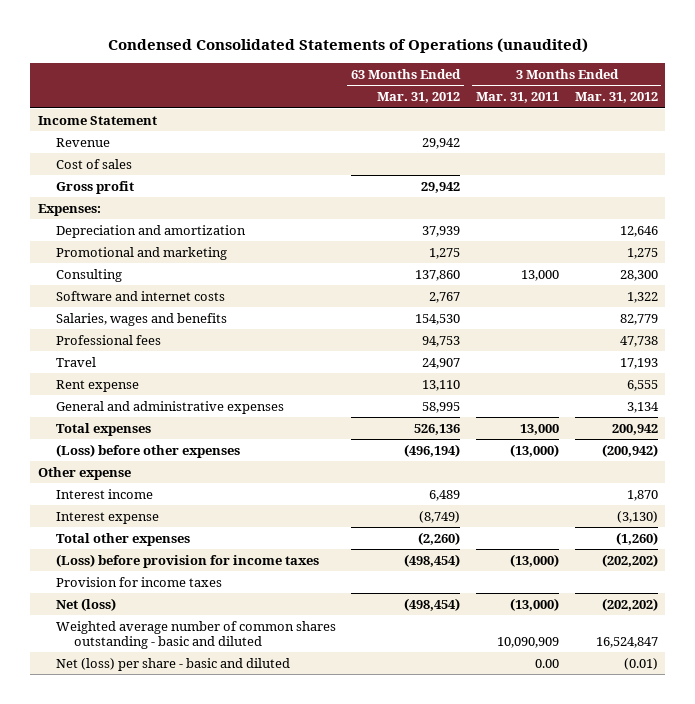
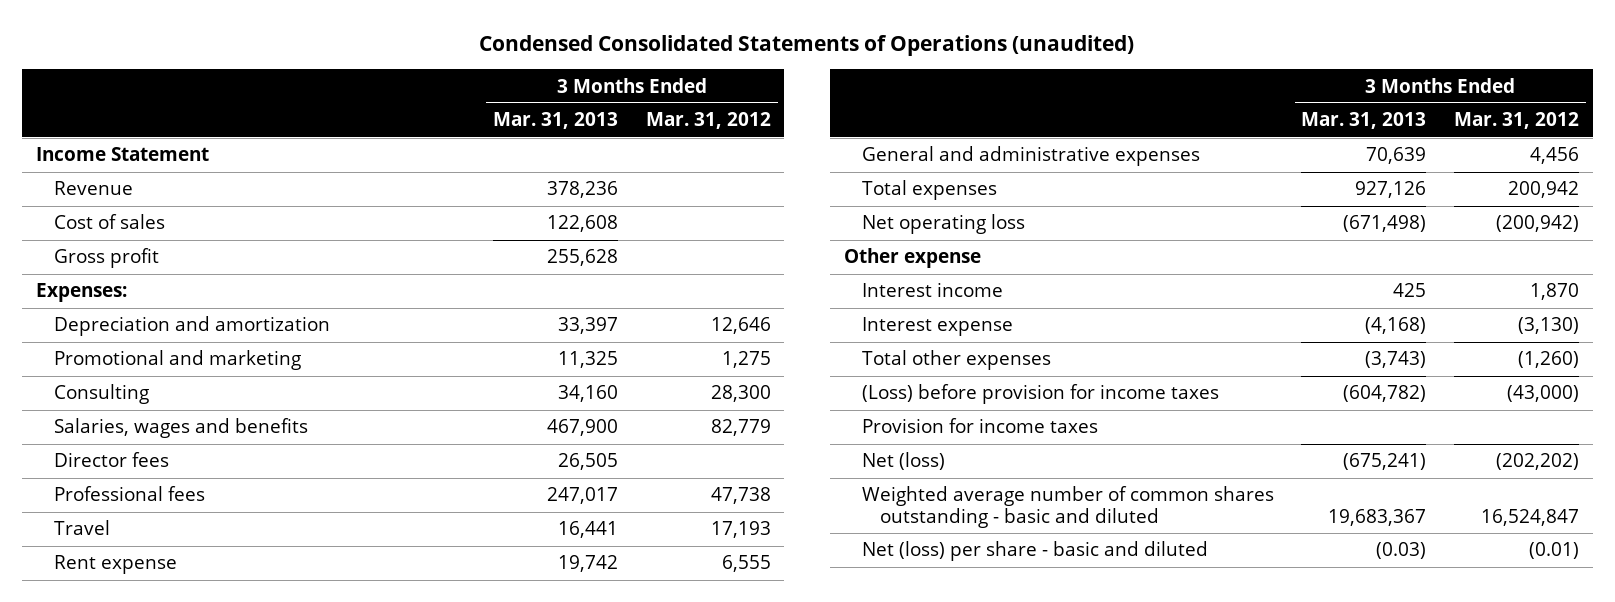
- | 63 Months Ended Mar. 31, 2012 | 3 Months Ended Mar. 31, 2011 | 3 Months Ended Mar. 31, 2012
+ | 3 Months Ended Mar. 31, 2013 | 3 Months Ended Mar. 31, 2012
- Software and internet costs | 2,767 | | 1,322
+ Director fees | 26,505 |
- General and administrative expenses | 58,995 | | 3,134
+ General and administrative expenses | 70,639 | 4,456
- (Loss) before other expenses | (496,194) | (13,000) | (200,942)
+ Net operating loss | (671,498) | (200,942)
- (Loss) before provision for income taxes | (498,454) | (13,000) | (202,202)
+ (Loss) before provision for income taxes | (604,782) | (43,000)

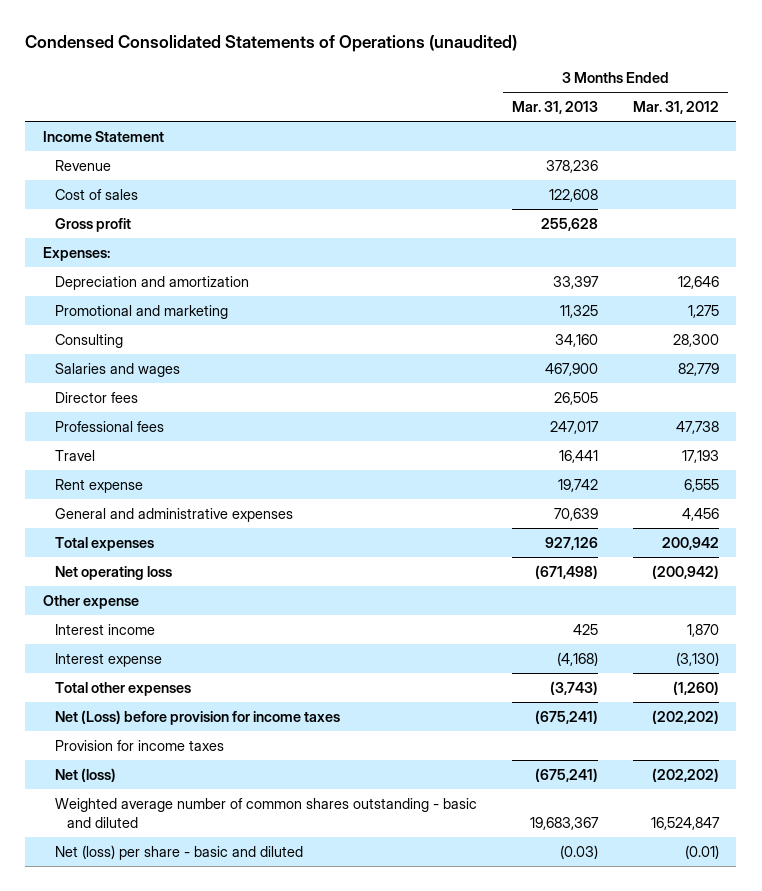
- Salaries, wages and benefits | 467,900 | 82,779
+ Salaries and wages | 467,900 | 82,779
- (Loss) before provision for income taxes | (604,782) | (43,000)
+ Net (Loss) before provision for income taxes | (675,241) | (202,202)

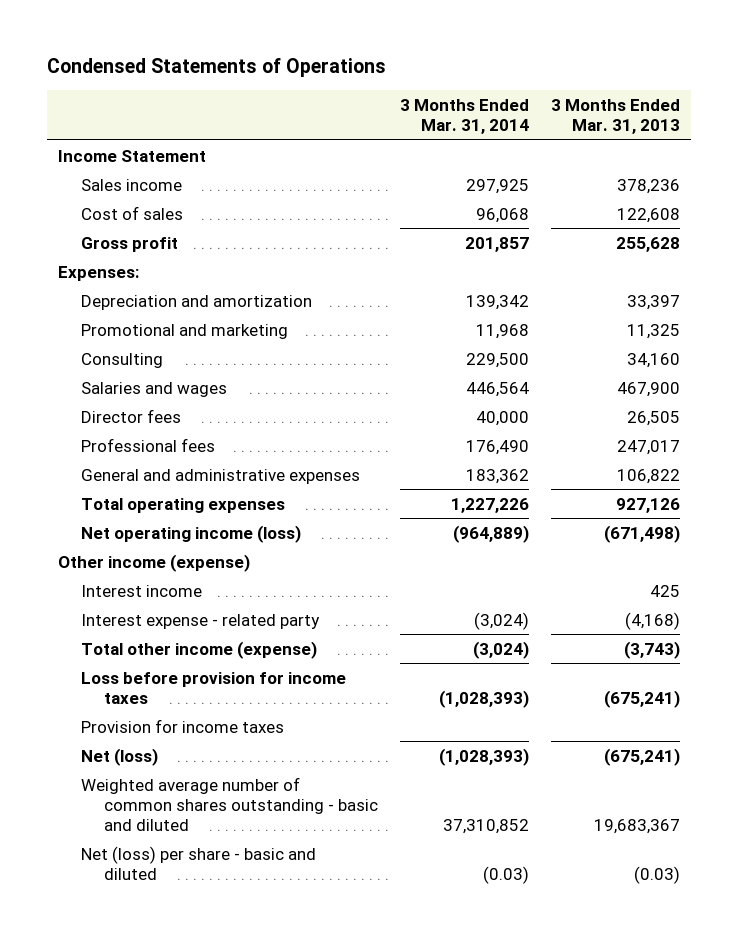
- Condensed Consolidated Statements of Operations (unaudited)
+ Condensed Statements of Operations
- | 3 Months Ended Mar. 31, 2013 | 3 Months Ended Mar. 31, 2012
+ | 3 Months Ended Mar. 31, 2014 | 3 Months Ended Mar. 31, 2013
- Revenue | 378,236 |
+ Sales income | 297,925 | 378,236
- Travel | 16,441 | 17,193
- Rent expense | 19,742 | 6,555
- General and administrative expenses | 70,639 | 4,456
- Total expenses | 927,126 | 200,942
- Net operating loss | (671,498) | (200,942)
- Other expense
+ General and administrative expenses | 183,362 | 106,822
+ Total operating expenses | 1,227,226 | 927,126
+ Net operating income (loss) | (964,889) | (671,498)
+ Other income (expense)
- Interest expense | (4,168) | (3,130)
- Total other expenses | (3,743) | (1,260)
- Net (Loss) before provision for income taxes | (675,241) | (202,202)
+ Interest expense - related party | (3,024) | (4,168)
+ Total other income (expense) | (3,024) | (3,743)
+ Loss before provision for income taxes | (1,028,393) | (675,241)

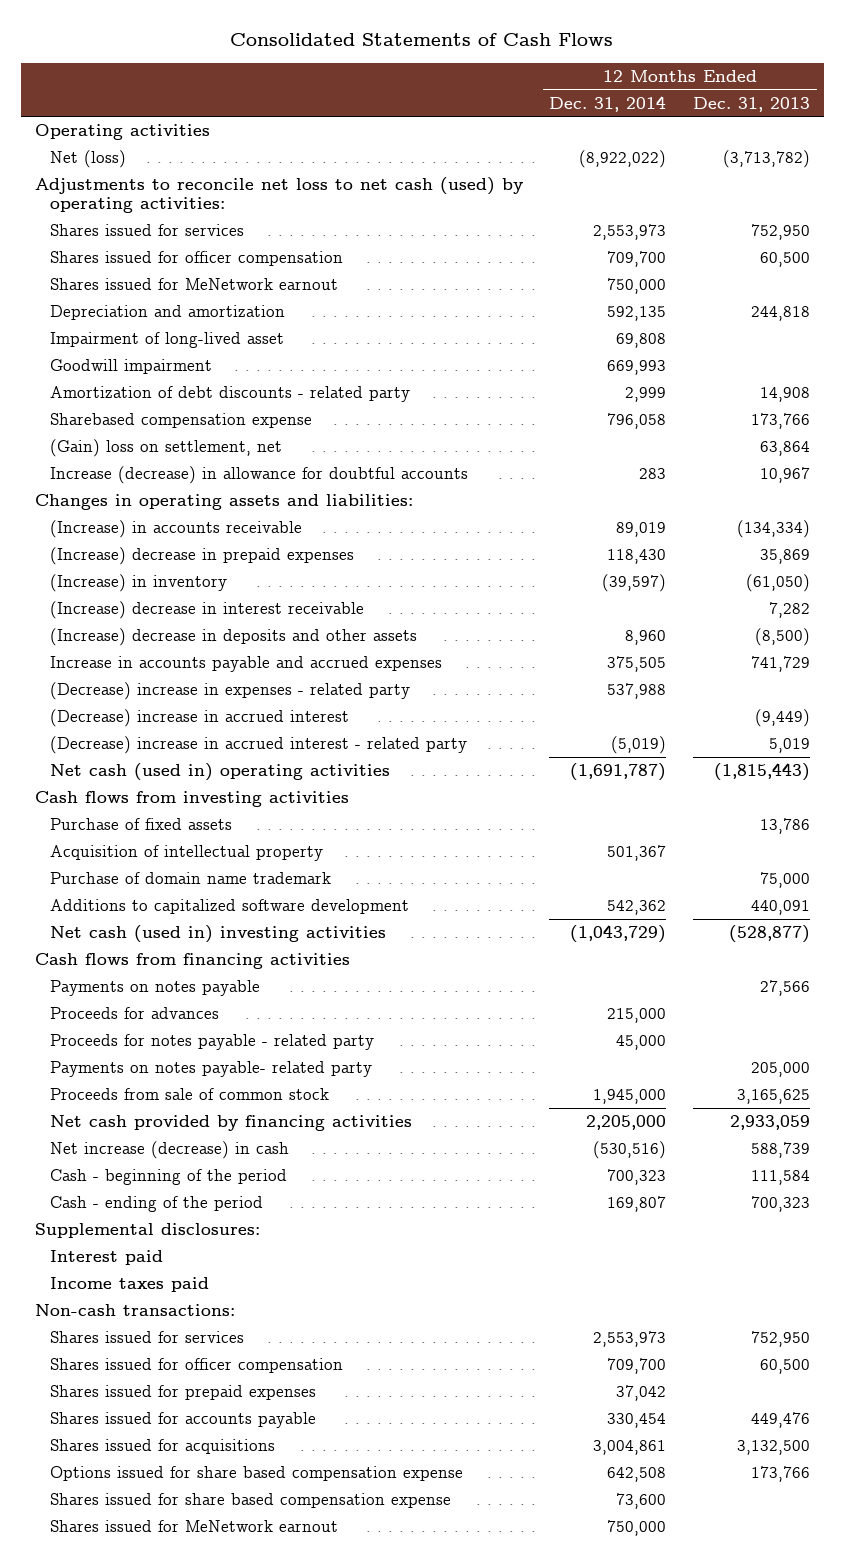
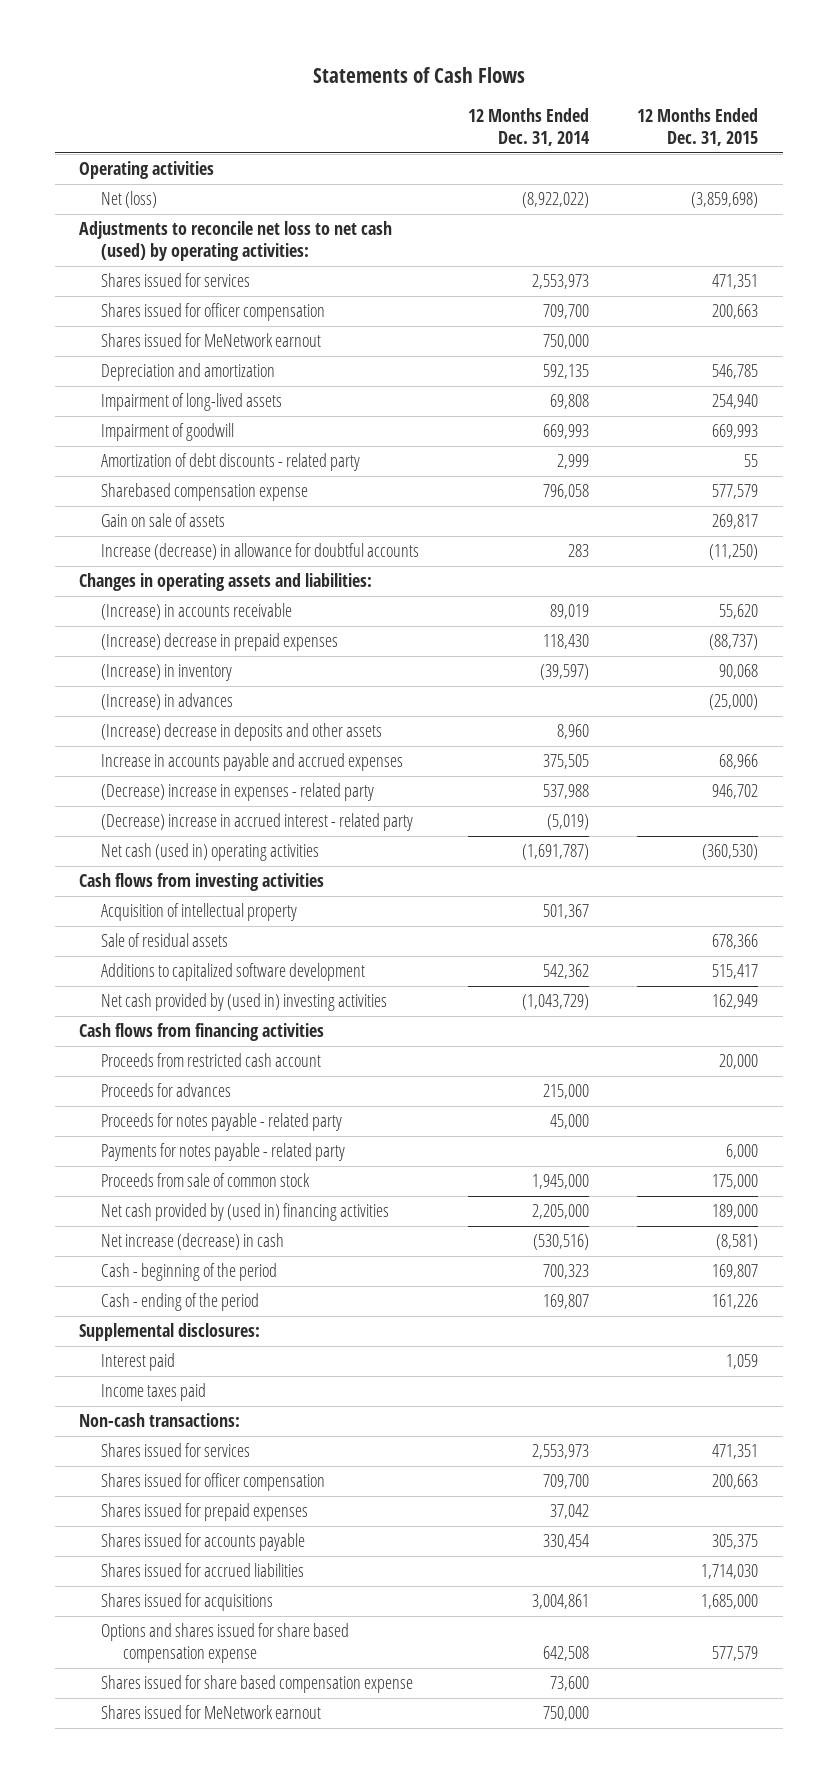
- Consolidated Statements of Cash Flows
+ Statements of Cash Flows
- | 12 Months Ended Dec. 31, 2014 | 12 Months Ended Dec. 31, 2013
+ | 12 Months Ended Dec. 31, 2014 | 12 Months Ended Dec. 31, 2015
- Impairment of long-lived asset | 69,808 |
- Goodwill impairment | 669,993 |
+ Impairment of long-lived assets | 69,808 | 254,940
+ Impairment of goodwill | 669,993 | 669,993
- (Gain) loss on settlement, net | | 63,864
+ Gain on sale of assets | | 269,817
- (Increase) decrease in interest receivable | | 7,282
+ (Increase) in advances | | (25,000)
- (Decrease) increase in accrued interest | | (9,449)
- Purchase of fixed assets | | 13,786
- Purchase of domain name trademark | | 75,000
+ Sale of residual assets | | 678,366
- Net cash (used in) investing activities | (1,043,729) | (528,877)
+ Net cash provided by (used in) investing activities | (1,043,729) | 162,949
- Payments on notes payable | | 27,566
+ Proceeds from restricted cash account | | 20,000
- Payments on notes payable- related party | | 205,000
+ Payments for notes payable - related party | | 6,000
- Net cash provided by financing activities | 2,205,000 | 2,933,059
+ Net cash provided by (used in) financing activities | 2,205,000 | 189,000
+ Shares issued for accrued liabilities | | 1,714,030
- Options issued for share based compensation expense | 642,508 | 173,766
+ Options and shares issued for share based compensation expense | 642,508 | 577,579

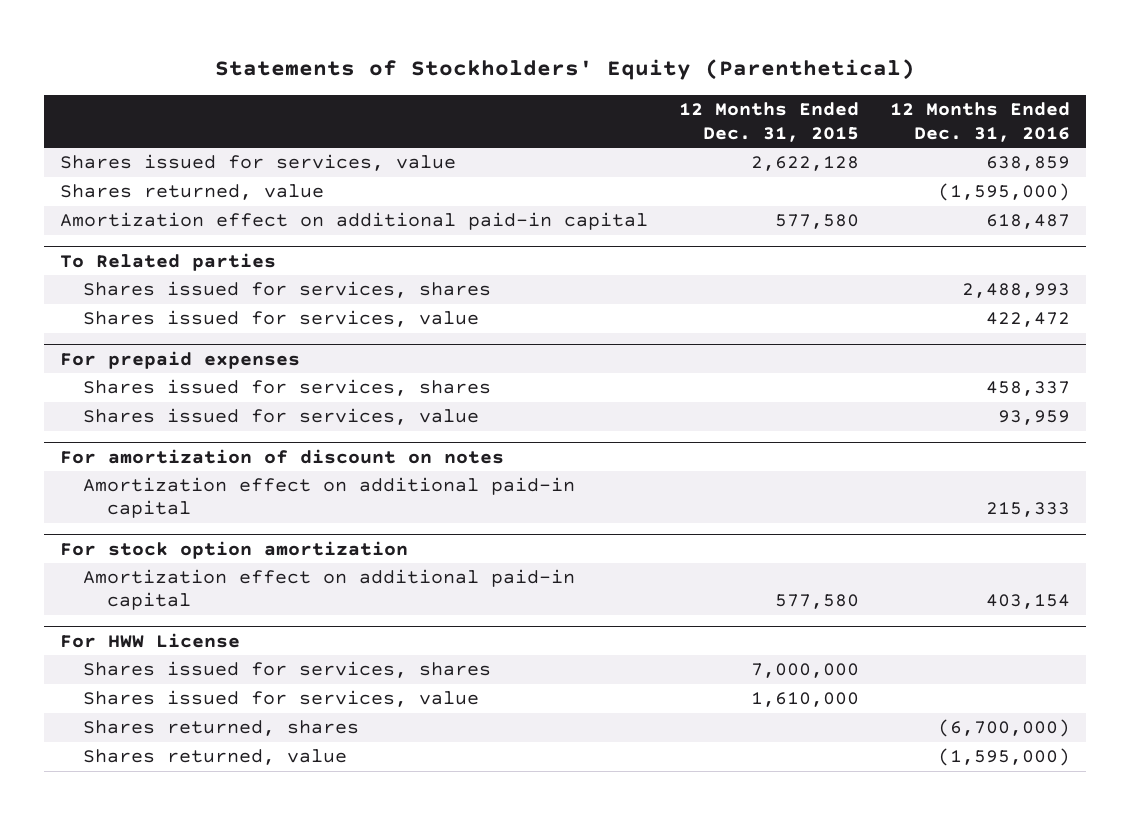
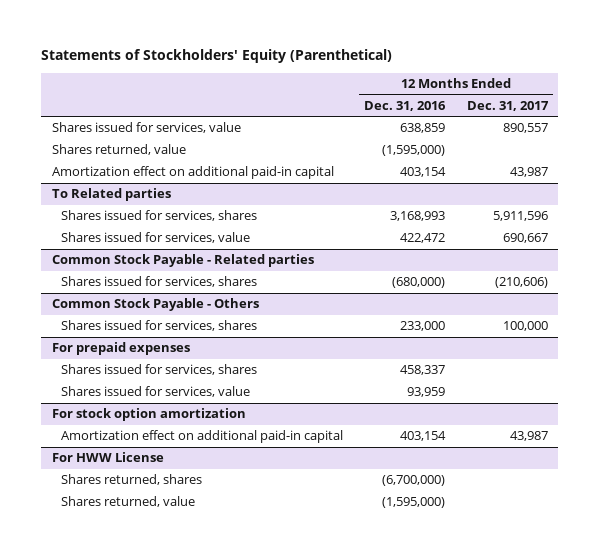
- | 12 Months Ended Dec. 31, 2015 | 12 Months Ended Dec. 31, 2016
+ | 12 Months Ended Dec. 31, 2016 | 12 Months Ended Dec. 31, 2017
- Amortization effect on additional paid-in capital | 577,580 | 618,487
+ Amortization effect on additional paid-in capital | 403,154 | 43,987
@ To Related parties
- Shares issued for services, shares | | 2,488,993
+ Shares issued for services, shares | 3,168,993 | 5,911,596
+ Common Stock Payable - Related parties
+ Shares issued for services, shares | (680,000) | (210,606)
+ Common Stock Payable - Others
+ Shares issued for services, shares | 233,000 | 100,000
- For amortization of discount on notes
- Amortization effect on additional paid-in capital | | 215,333
@ For HWW License
- Shares issued for services, shares | 7,000,000 |
- Shares issued for services, value | 1,610,000 |

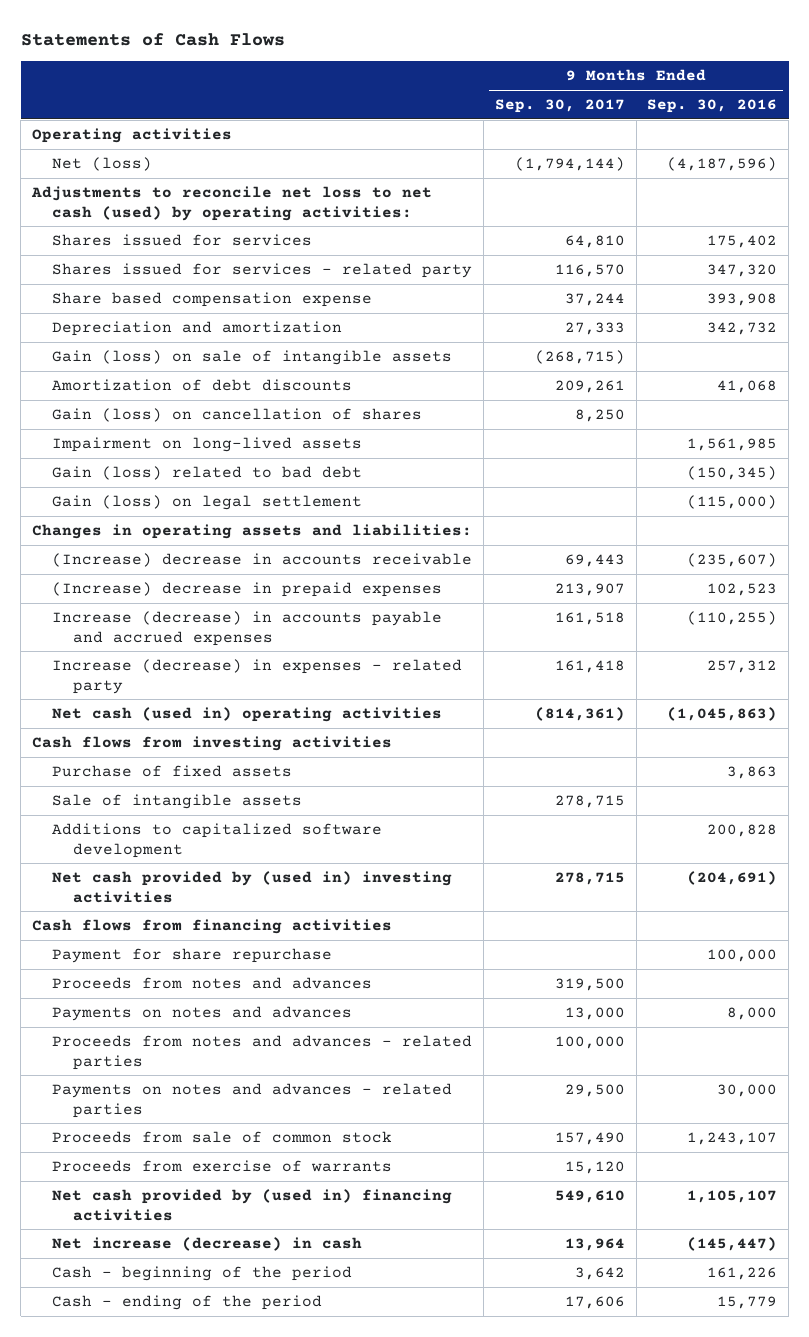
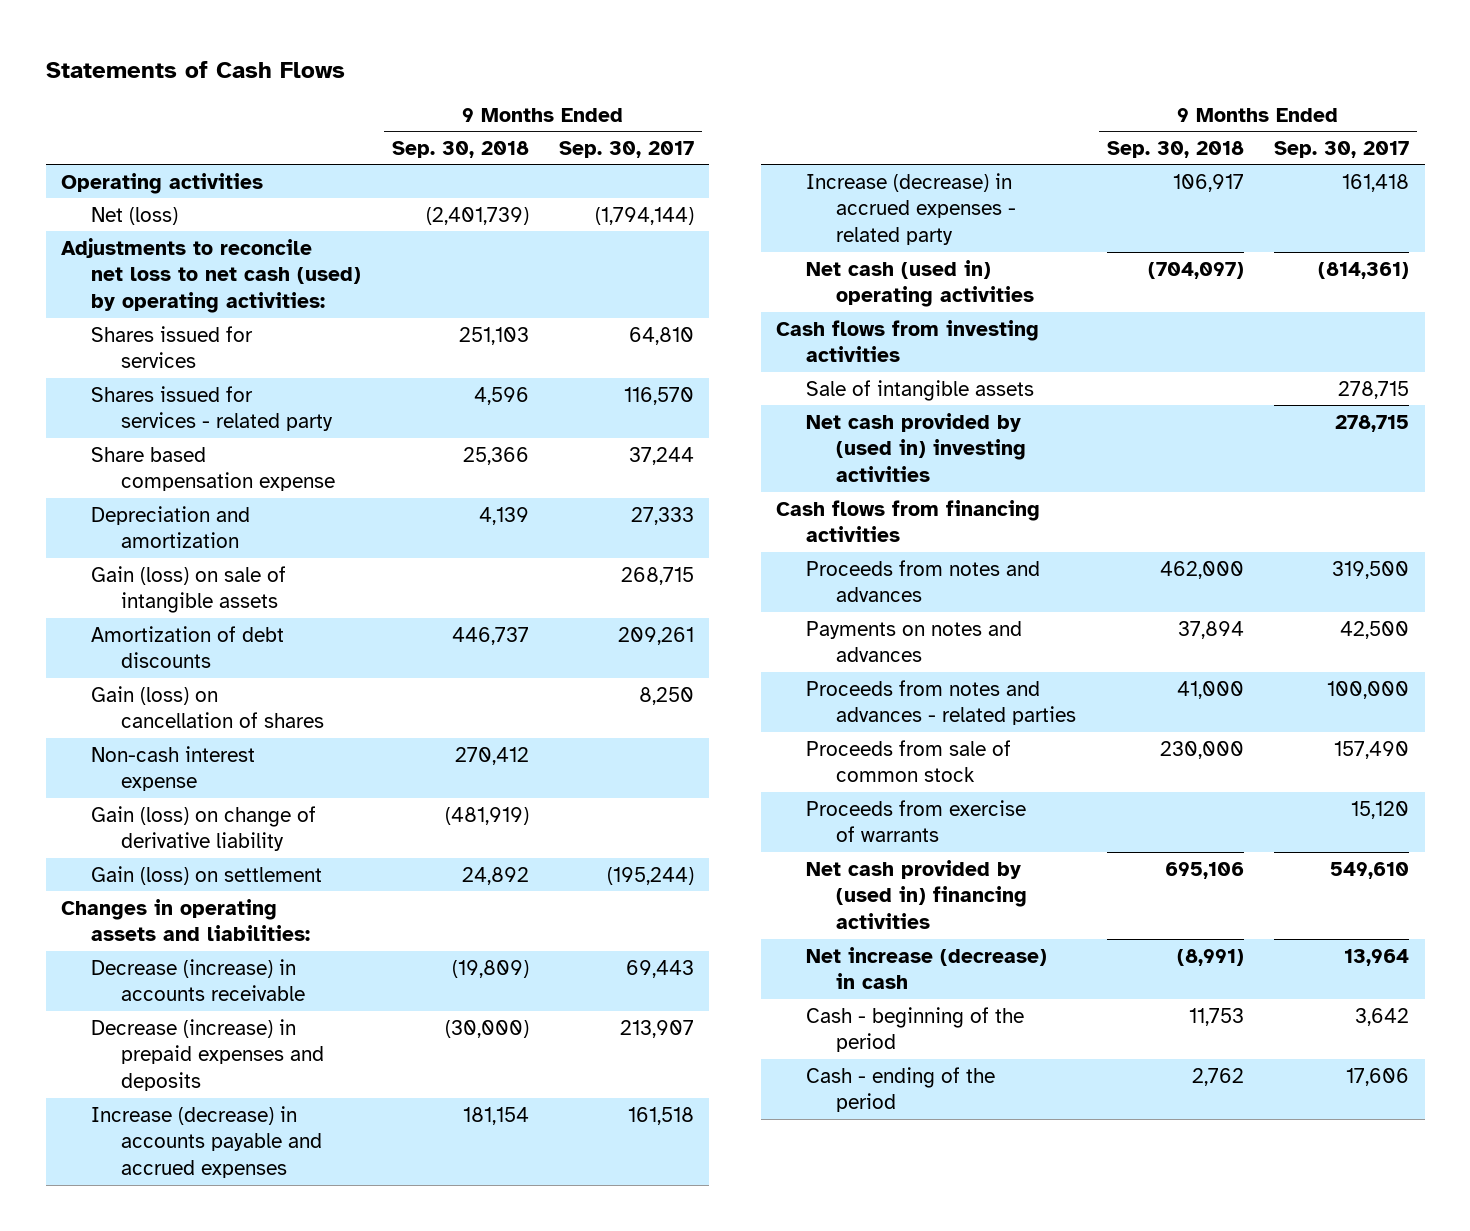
- | 9 Months Ended Sep. 30, 2017 | 9 Months Ended Sep. 30, 2016
+ | 9 Months Ended Sep. 30, 2018 | 9 Months Ended Sep. 30, 2017
- Gain (loss) on sale of intangible assets | (268,715) |
+ Gain (loss) on sale of intangible assets | | 268,715
- Impairment on long-lived assets | | 1,561,985
- Gain (loss) related to bad debt | | (150,345)
- Gain (loss) on legal settlement | | (115,000)
+ Non-cash interest expense | 270,412 |
+ Gain (loss) on change of derivative liability | (481,919) |
+ Gain (loss) on settlement | 24,892 | (195,244)
- (Increase) decrease in accounts receivable | 69,443 | (235,607)
- (Increase) decrease in prepaid expenses | 213,907 | 102,523
+ Decrease (increase) in accounts receivable | (19,809) | 69,443
+ Decrease (increase) in prepaid expenses and deposits | (30,000) | 213,907
- Increase (decrease) in expenses - related party | 161,418 | 257,312
+ Increase (decrease) in accrued expenses - related party | 106,917 | 161,418
- Purchase of fixed assets | | 3,863
- Additions to capitalized software development | | 200,828
- Payment for share repurchase | | 100,000
- Payments on notes and advances | 13,000 | 8,000
+ Payments on notes and advances | 37,894 | 42,500
- Payments on notes and advances - related parties | 29,500 | 30,000

